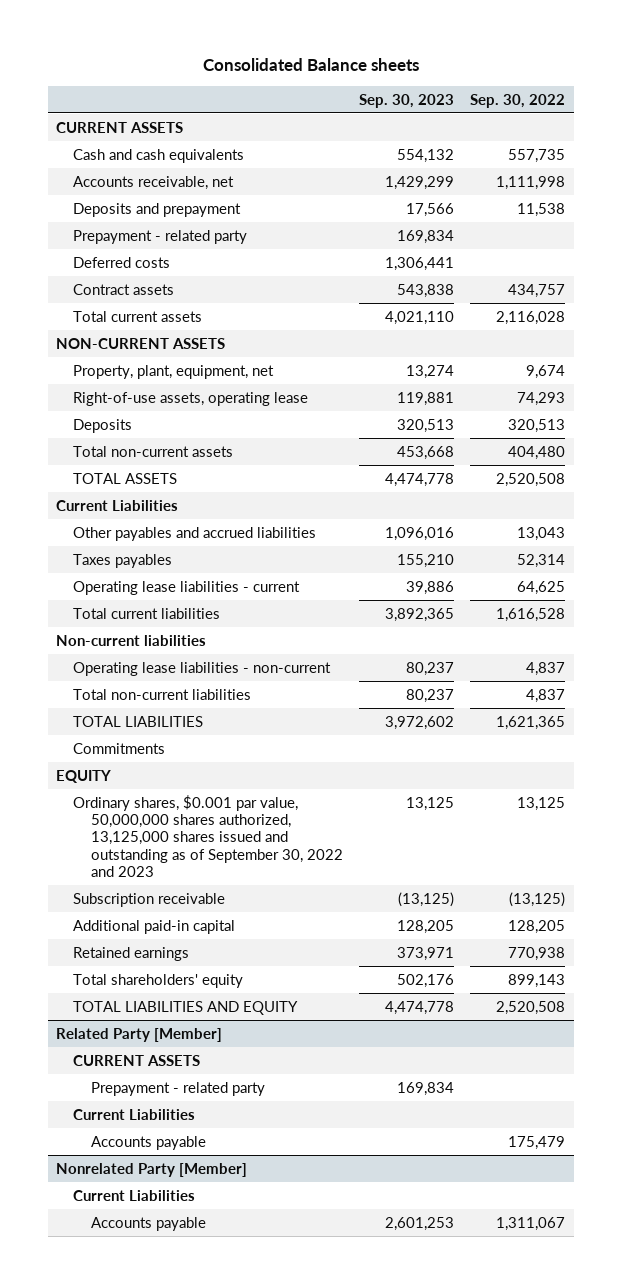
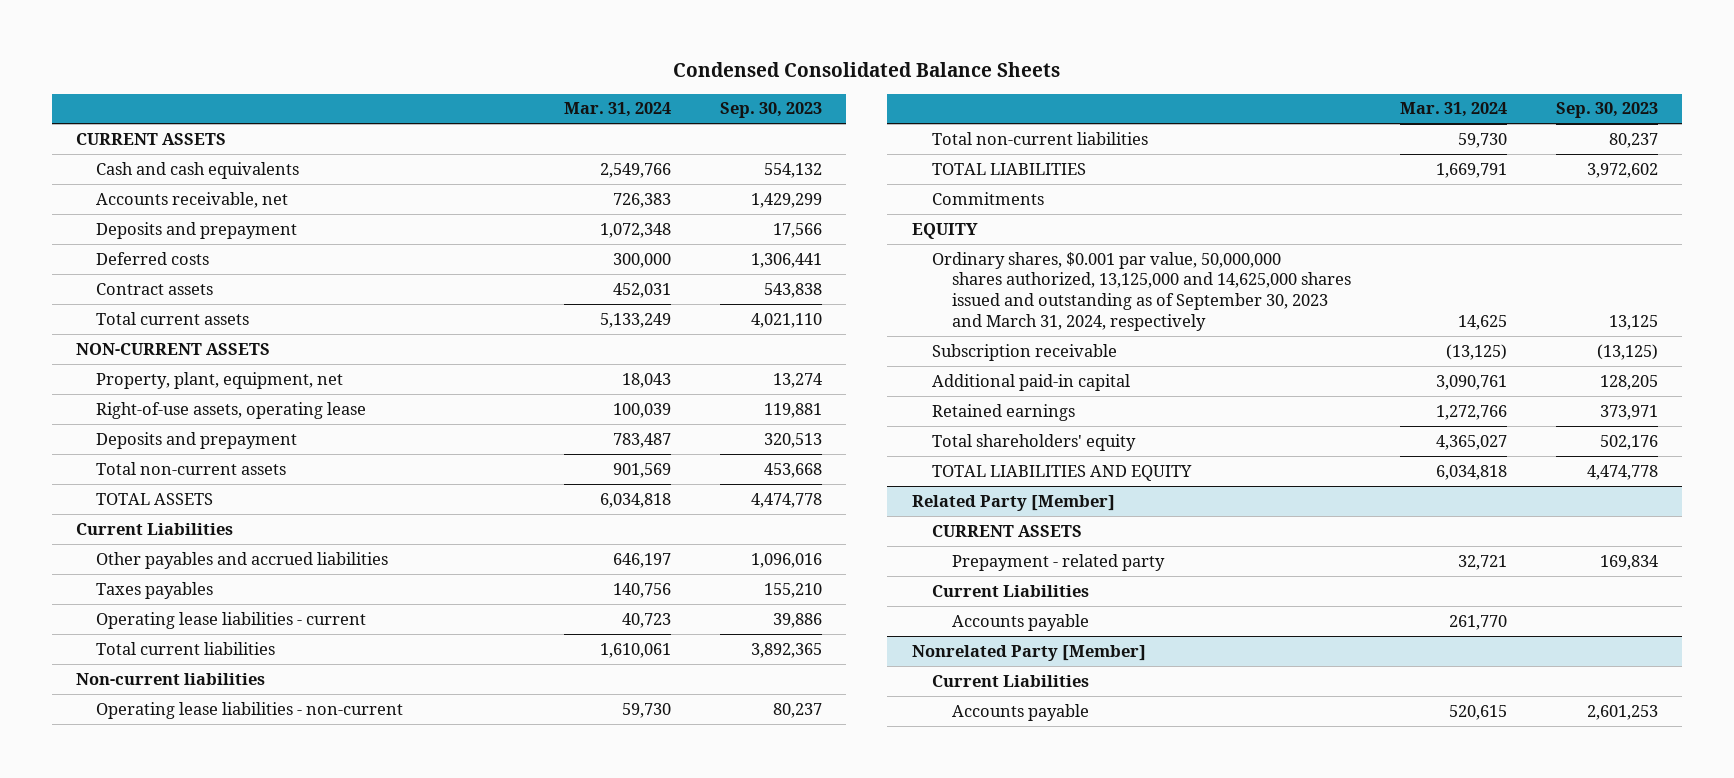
- Consolidated Balance sheets
+ Condensed Consolidated Balance Sheets
- | Sep. 30, 2023 | Sep. 30, 2022
+ | Mar. 31, 2024 | Sep. 30, 2023
- Prepayment - related party | 169,834 |
- Deposits | 320,513 | 320,513
+ Deposits and prepayment | 783,487 | 320,513
- Ordinary shares, $0.001 par value, 50,000,000 shares authorized, 13,125,000 shares issued and outstanding as of September 30, 2022 and 2023 | 13,125 | 13,125
+ Ordinary shares, $0.001 par value, 50,000,000 shares authorized, 13,125,000 and 14,625,000 shares issued and outstanding as of September 30, 2023 and March 31, 2024, respectively | 14,625 | 13,125

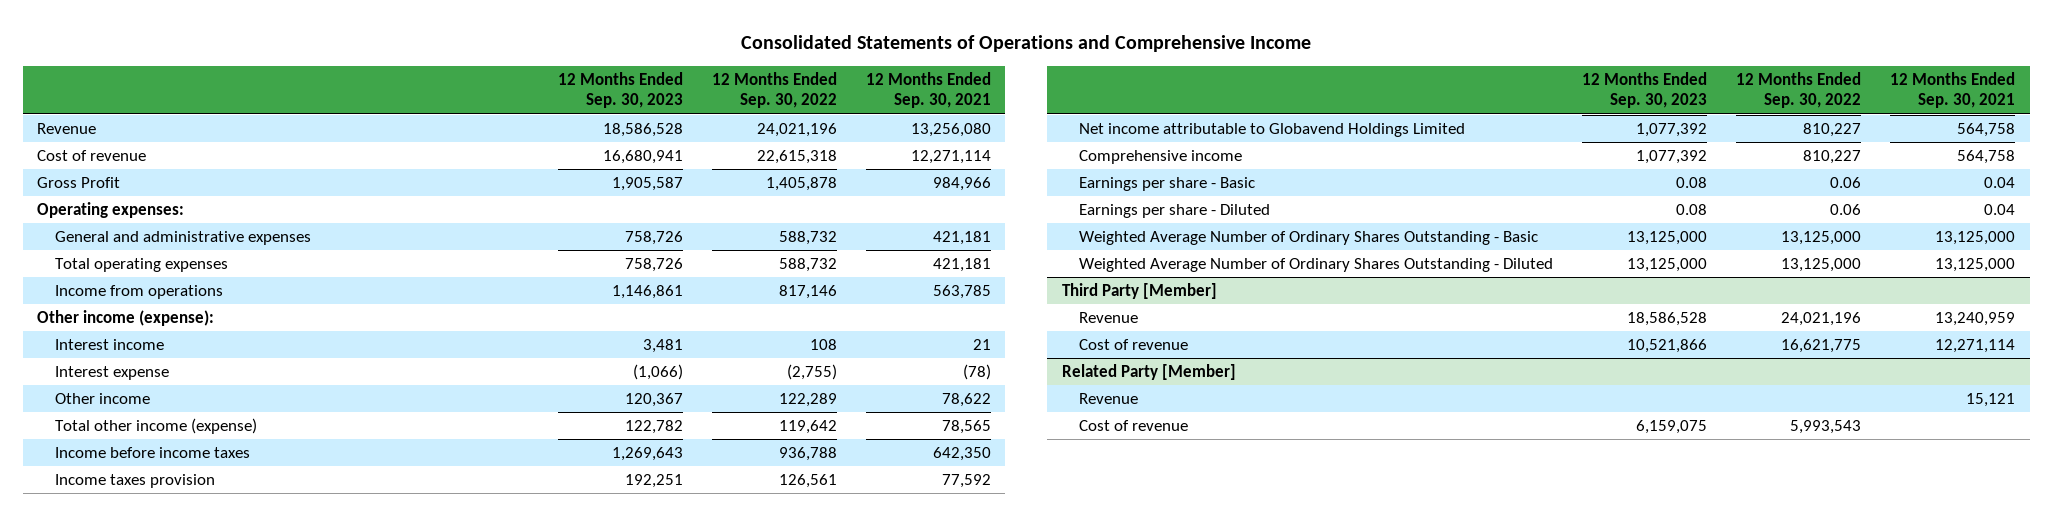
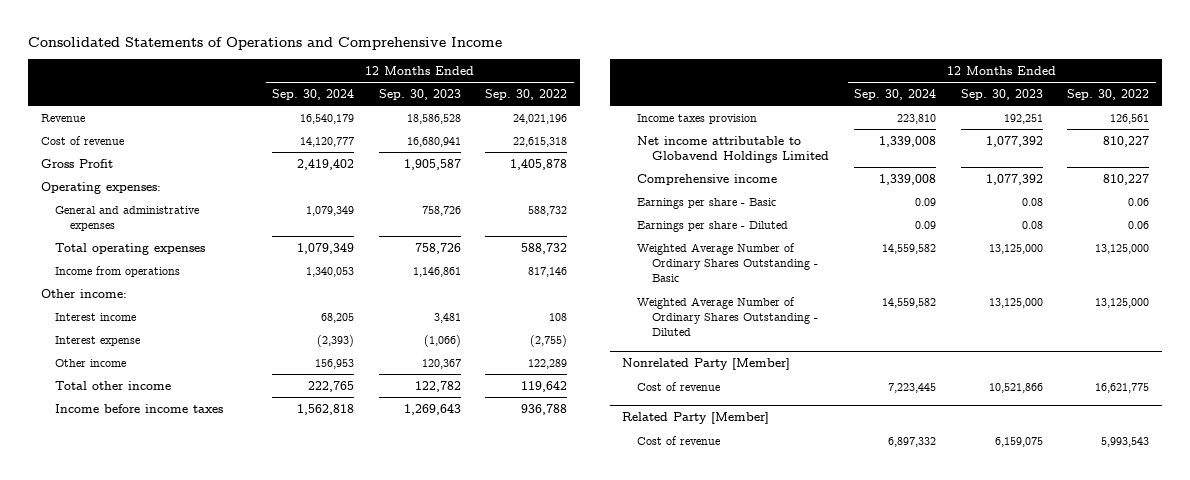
- | 12 Months Ended Sep. 30, 2023 | 12 Months Ended Sep. 30, 2022 | 12 Months Ended Sep. 30, 2021
+ | 12 Months Ended Sep. 30, 2024 | 12 Months Ended Sep. 30, 2023 | 12 Months Ended Sep. 30, 2022
- Other income (expense):
+ Other income:
- Total other income (expense) | 122,782 | 119,642 | 78,565
+ Total other income | 222,765 | 122,782 | 119,642
- Third Party [Member]
- Revenue | 18,586,528 | 24,021,196 | 13,240,959
+ Nonrelated Party [Member]
@ Related Party [Member]
- Revenue | | | 15,121

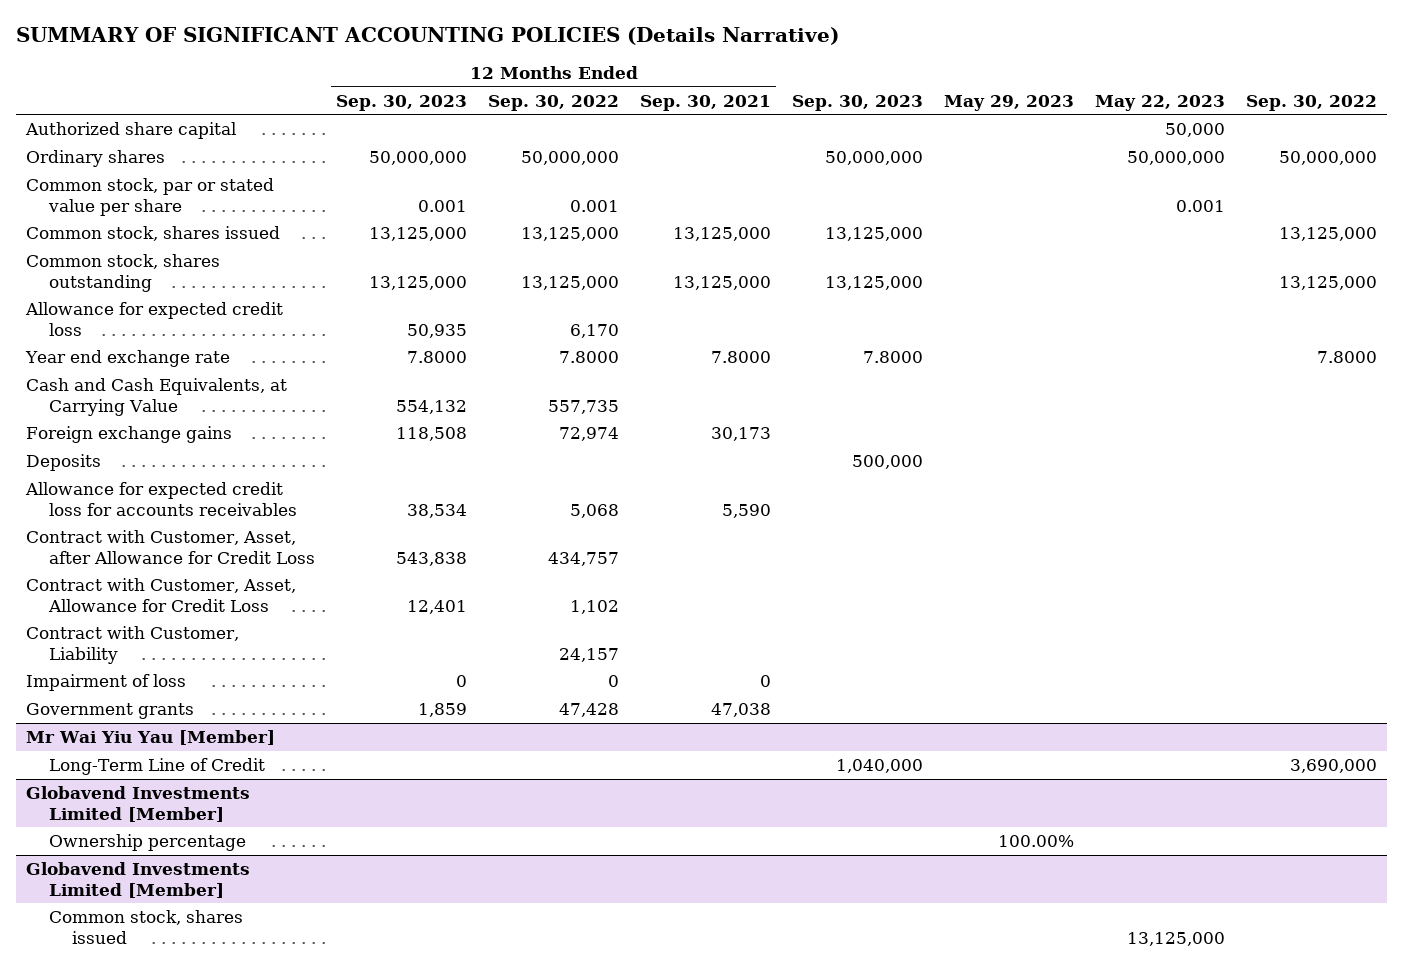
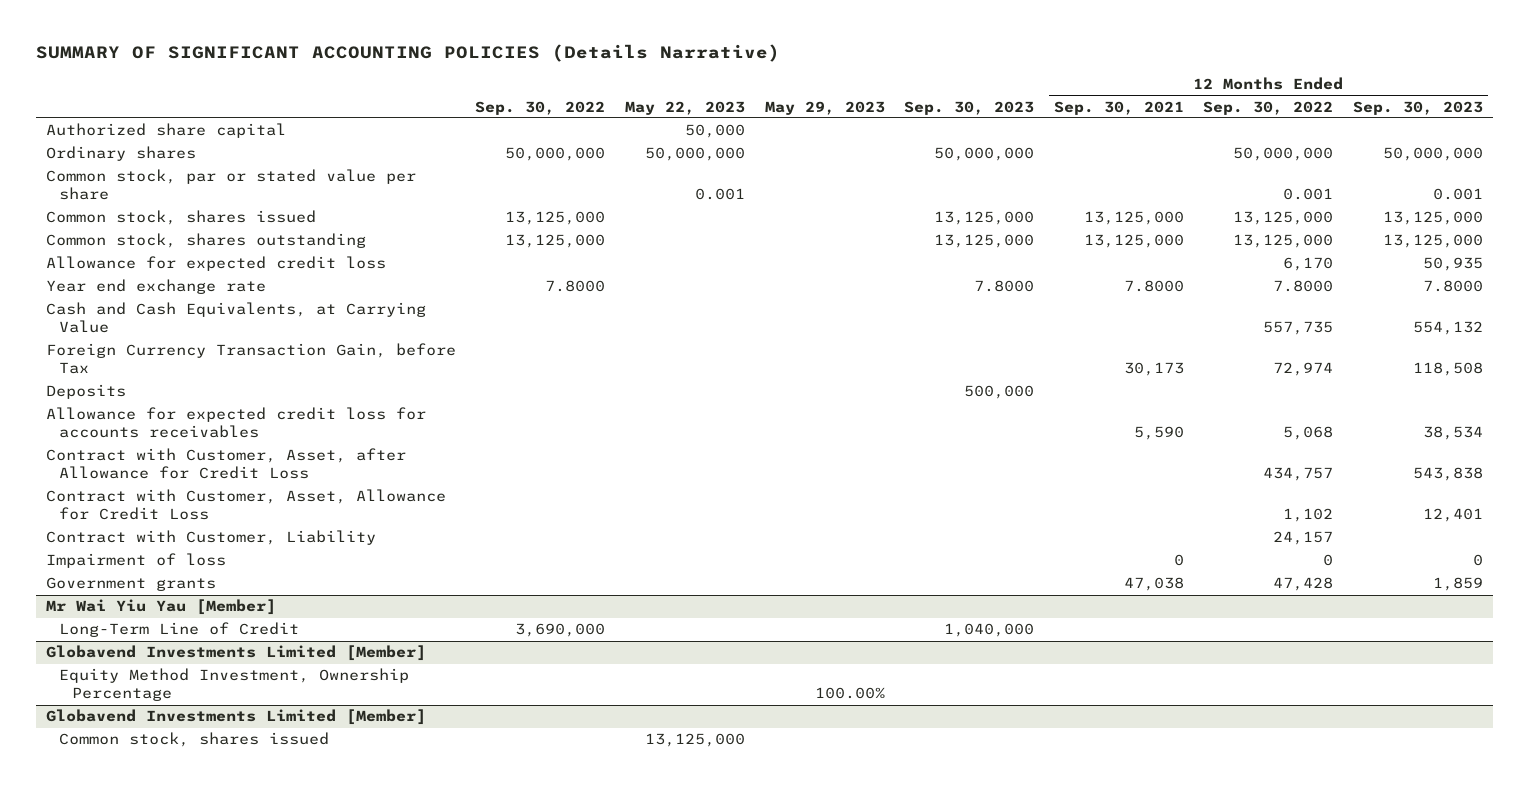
- | 12 Months Ended Sep. 30, 2023 | 12 Months Ended Sep. 30, 2022 | 12 Months Ended Sep. 30, 2021 | Sep. 30, 2023 | May 29, 2023 | May 22, 2023 | Sep. 30, 2022
+ | Sep. 30, 2022 | May 22, 2023 | May 29, 2023 | Sep. 30, 2023 | 12 Months Ended Sep. 30, 2021 | 12 Months Ended Sep. 30, 2022 | 12 Months Ended Sep. 30, 2023
- Foreign exchange gains | 118,508 | 72,974 | 30,173 | | | |
+ Foreign Currency Transaction Gain, before Tax | | | | | 30,173 | 72,974 | 118,508
@ Globavend Investments Limited [Member]
- Ownership percentage | | | | | 100.00% | |
+ Equity Method Investment, Ownership Percentage | | | 100.00% | | | |

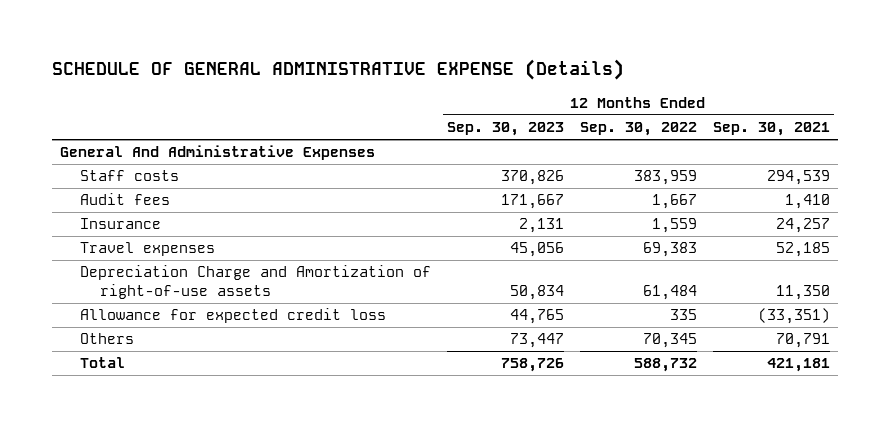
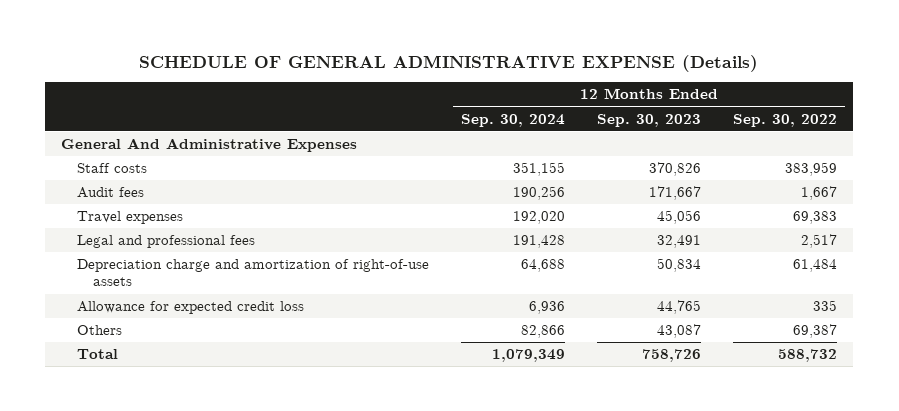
- | 12 Months Ended Sep. 30, 2023 | 12 Months Ended Sep. 30, 2022 | 12 Months Ended Sep. 30, 2021
+ | 12 Months Ended Sep. 30, 2024 | 12 Months Ended Sep. 30, 2023 | 12 Months Ended Sep. 30, 2022
- Insurance | 2,131 | 1,559 | 24,257
- Depreciation Charge and Amortization of right-of-use assets | 50,834 | 61,484 | 11,350
+ Legal and professional fees | 191,428 | 32,491 | 2,517
+ Depreciation charge and amortization of right-of-use assets | 64,688 | 50,834 | 61,484
- Others | 73,447 | 70,345 | 70,791
+ Others | 82,866 | 43,087 | 69,387

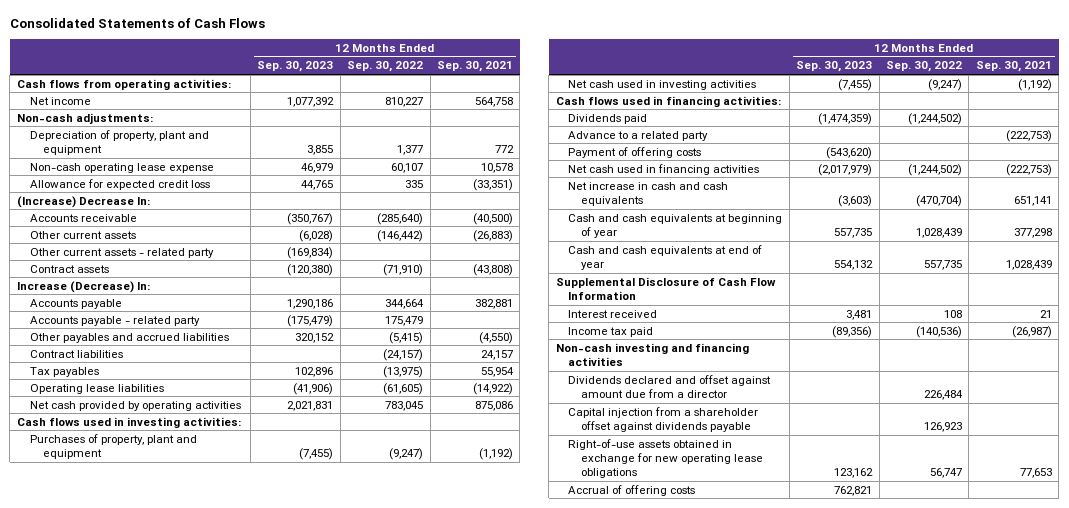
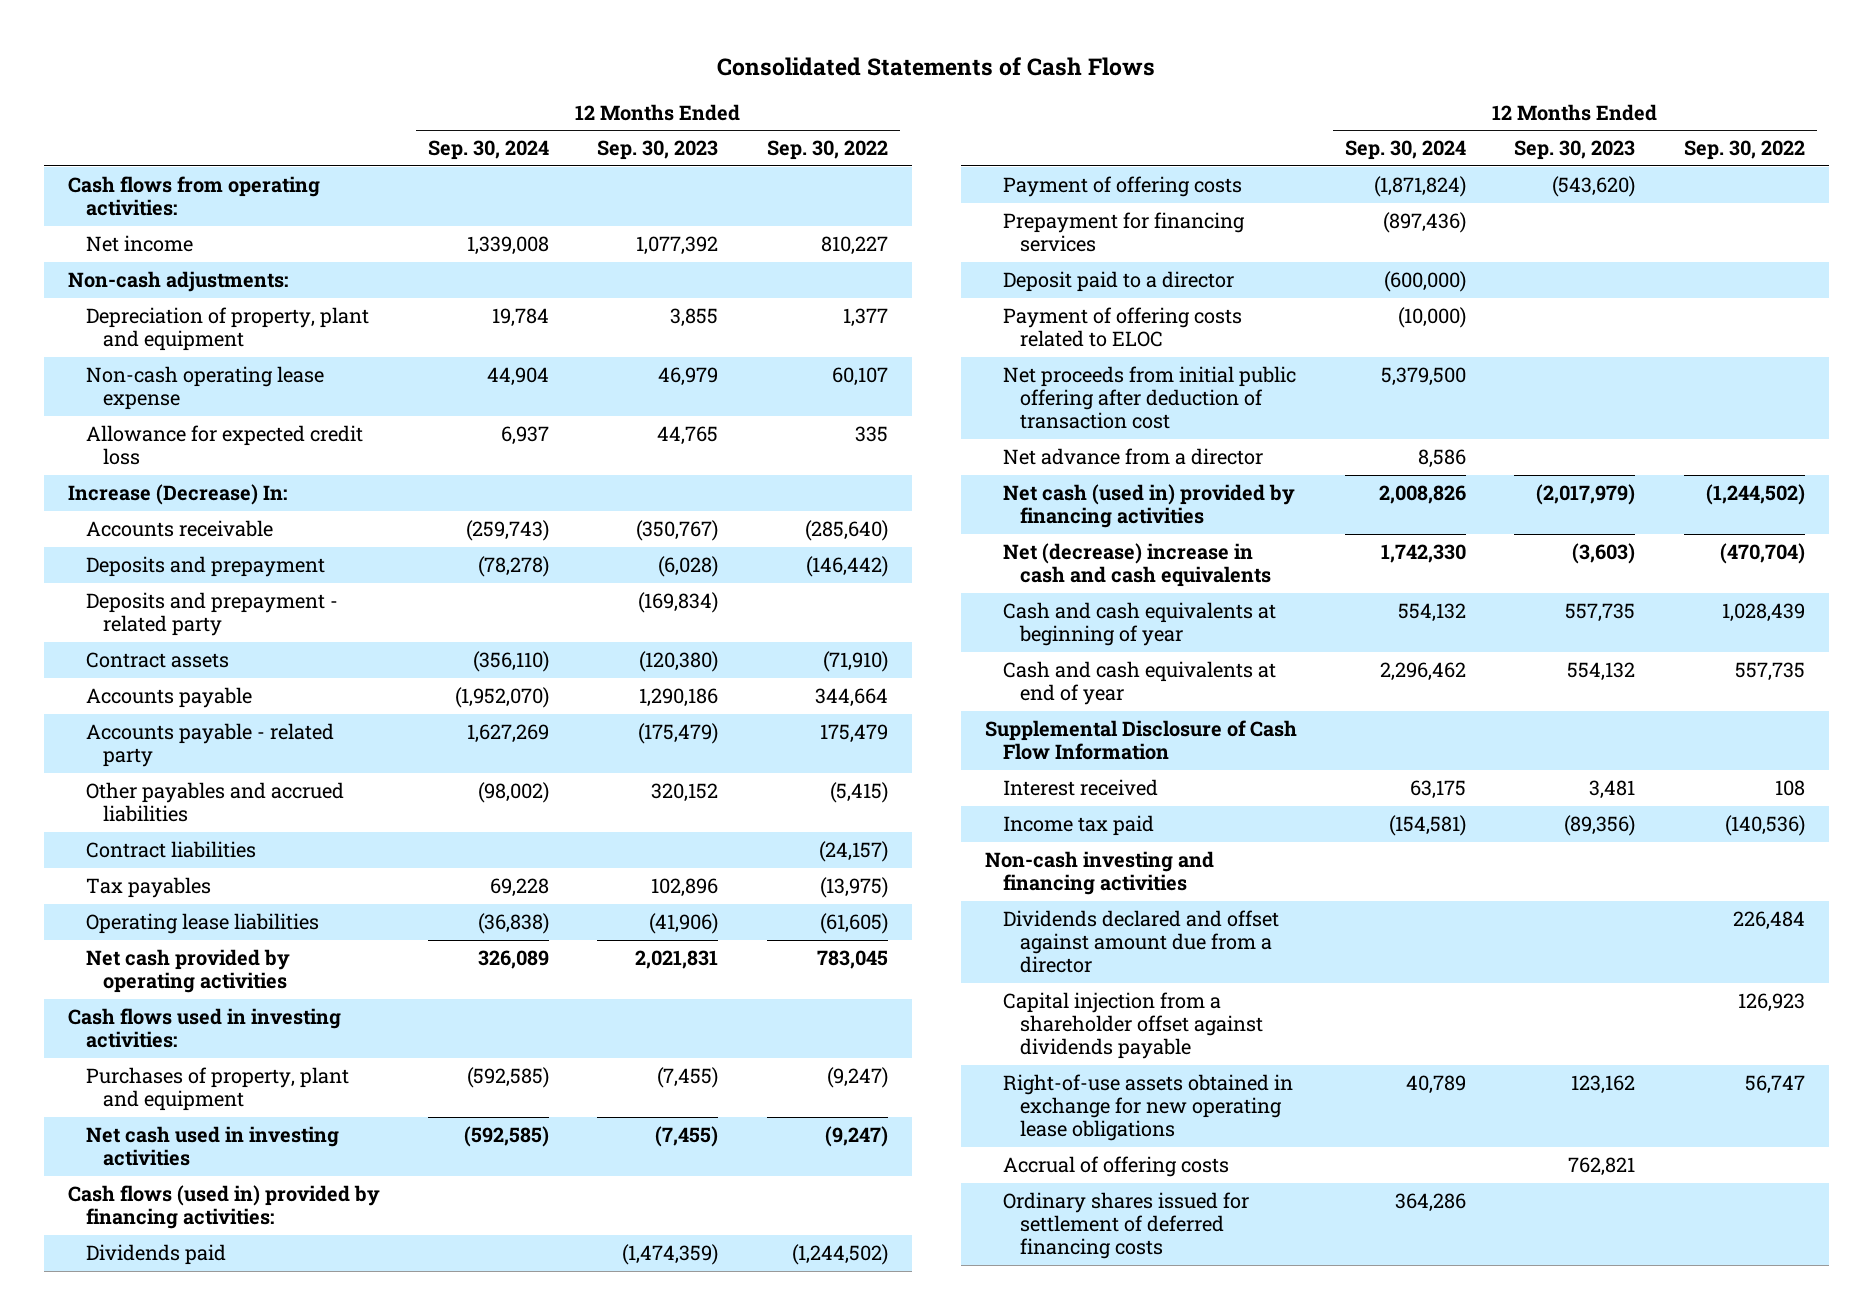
- | 12 Months Ended Sep. 30, 2023 | 12 Months Ended Sep. 30, 2022 | 12 Months Ended Sep. 30, 2021
+ | 12 Months Ended Sep. 30, 2024 | 12 Months Ended Sep. 30, 2023 | 12 Months Ended Sep. 30, 2022
- (Increase) Decrease In:
moved up: Increase (Decrease) In:
- Other current assets | (6,028) | (146,442) | (26,883)
- Other current assets - related party | (169,834) | |
+ Deposits and prepayment | (78,278) | (6,028) | (146,442)
+ Deposits and prepayment - related party | | (169,834) |
- Cash flows used in financing activities:
+ Cash flows (used in) provided by financing activities:
- Advance to a related party | | | (222,753)
- Net cash used in financing activities | (2,017,979) | (1,244,502) | (222,753)
- Net increase in cash and cash equivalents | (3,603) | (470,704) | 651,141
+ Prepayment for financing services | (897,436) | |
+ Deposit paid to a director | (600,000) | |
+ Payment of offering costs related to ELOC | (10,000) | |
+ Net proceeds from initial public offering after deduction of transaction cost | 5,379,500 | |
+ Net advance from a director | 8,586 | |
+ Net cash (used in) provided by financing activities | 2,008,826 | (2,017,979) | (1,244,502)
+ Net (decrease) increase in cash and cash equivalents | 1,742,330 | (3,603) | (470,704)
+ Ordinary shares issued for settlement of deferred financing costs | 364,286 | |

